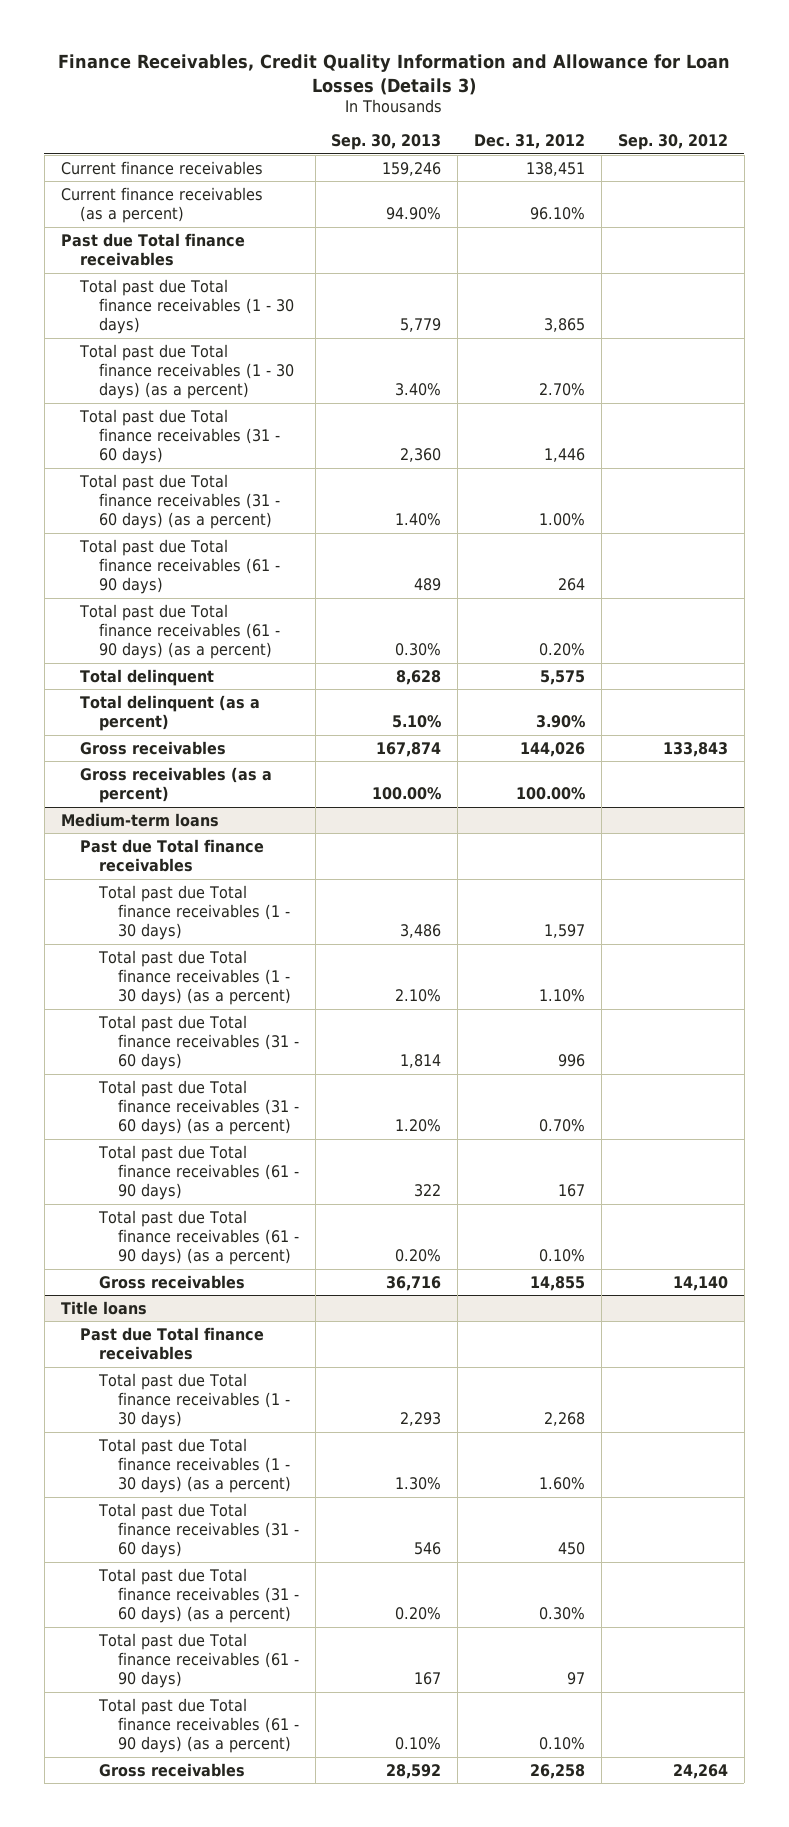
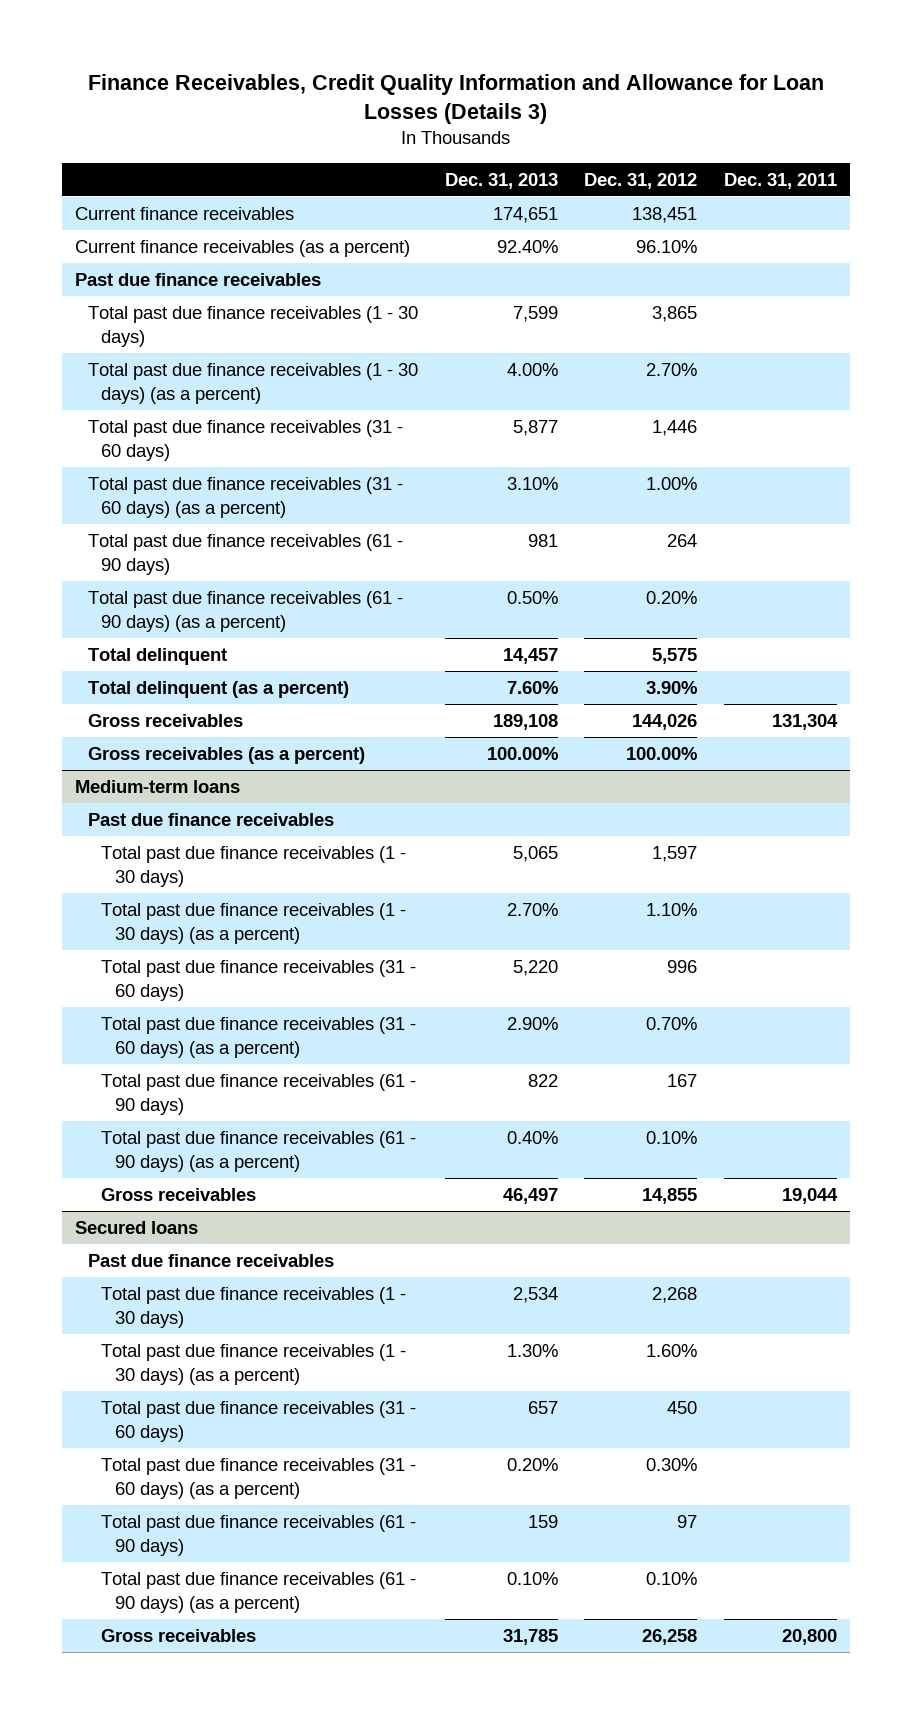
- | Sep. 30, 2013 | Dec. 31, 2012 | Sep. 30, 2012
+ | Dec. 31, 2013 | Dec. 31, 2012 | Dec. 31, 2011
- Past due Total finance receivables
- Total past due Total finance receivables (1 - 30 days) | 5,779 | 3,865 |
- Total past due Total finance receivables (1 - 30 days) (as a percent) | 3.40% | 2.70% |
- Total past due Total finance receivables (31 - 60 days) | 2,360 | 1,446 |
- Total past due Total finance receivables (31 - 60 days) (as a percent) | 1.40% | 1.00% |
- Total past due Total finance receivables (61 - 90 days) | 489 | 264 |
- Total past due Total finance receivables (61 - 90 days) (as a percent) | 0.30% | 0.20% |
+ Past due finance receivables
+ Total past due finance receivables (1 - 30 days) | 7,599 | 3,865 |
+ Total past due finance receivables (1 - 30 days) (as a percent) | 4.00% | 2.70% |
+ Total past due finance receivables (31 - 60 days) | 5,877 | 1,446 |
+ Total past due finance receivables (31 - 60 days) (as a percent) | 3.10% | 1.00% |
+ Total past due finance receivables (61 - 90 days) | 981 | 264 |
+ Total past due finance receivables (61 - 90 days) (as a percent) | 0.50% | 0.20% |
@ Medium-term loans
- Past due Total finance receivables
- Total past due Total finance receivables (1 - 30 days) | 3,486 | 1,597 |
- Total past due Total finance receivables (1 - 30 days) (as a percent) | 2.10% | 1.10% |
- Total past due Total finance receivables (31 - 60 days) | 1,814 | 996 |
- Total past due Total finance receivables (31 - 60 days) (as a percent) | 1.20% | 0.70% |
- Total past due Total finance receivables (61 - 90 days) | 322 | 167 |
- Total past due Total finance receivables (61 - 90 days) (as a percent) | 0.20% | 0.10% |
+ Past due finance receivables
+ Total past due finance receivables (1 - 30 days) | 5,065 | 1,597 |
+ Total past due finance receivables (1 - 30 days) (as a percent) | 2.70% | 1.10% |
+ Total past due finance receivables (31 - 60 days) | 5,220 | 996 |
+ Total past due finance receivables (31 - 60 days) (as a percent) | 2.90% | 0.70% |
+ Total past due finance receivables (61 - 90 days) | 822 | 167 |
+ Total past due finance receivables (61 - 90 days) (as a percent) | 0.40% | 0.10% |
- Title loans
- Past due Total finance receivables
- Total past due Total finance receivables (1 - 30 days) | 2,293 | 2,268 |
- Total past due Total finance receivables (1 - 30 days) (as a percent) | 1.30% | 1.60% |
- Total past due Total finance receivables (31 - 60 days) | 546 | 450 |
- Total past due Total finance receivables (31 - 60 days) (as a percent) | 0.20% | 0.30% |
- Total past due Total finance receivables (61 - 90 days) | 167 | 97 |
- Total past due Total finance receivables (61 - 90 days) (as a percent) | 0.10% | 0.10% |
+ Secured loans
+ Past due finance receivables
+ Total past due finance receivables (1 - 30 days) | 2,534 | 2,268 |
+ Total past due finance receivables (1 - 30 days) (as a percent) | 1.30% | 1.60% |
+ Total past due finance receivables (31 - 60 days) | 657 | 450 |
+ Total past due finance receivables (31 - 60 days) (as a percent) | 0.20% | 0.30% |
+ Total past due finance receivables (61 - 90 days) | 159 | 97 |
+ Total past due finance receivables (61 - 90 days) (as a percent) | 0.10% | 0.10% |

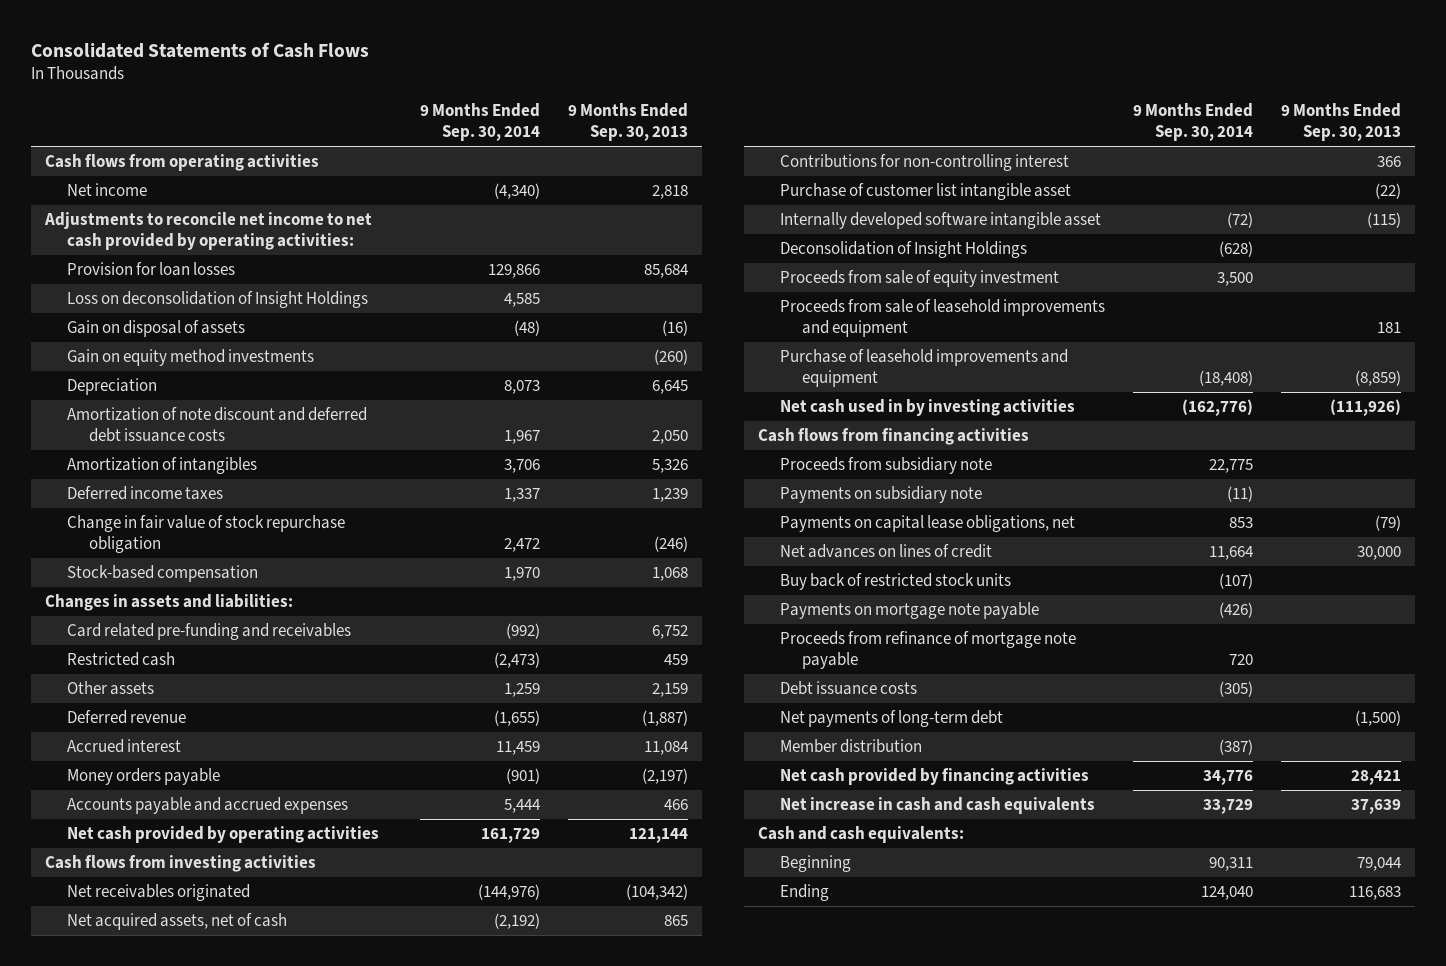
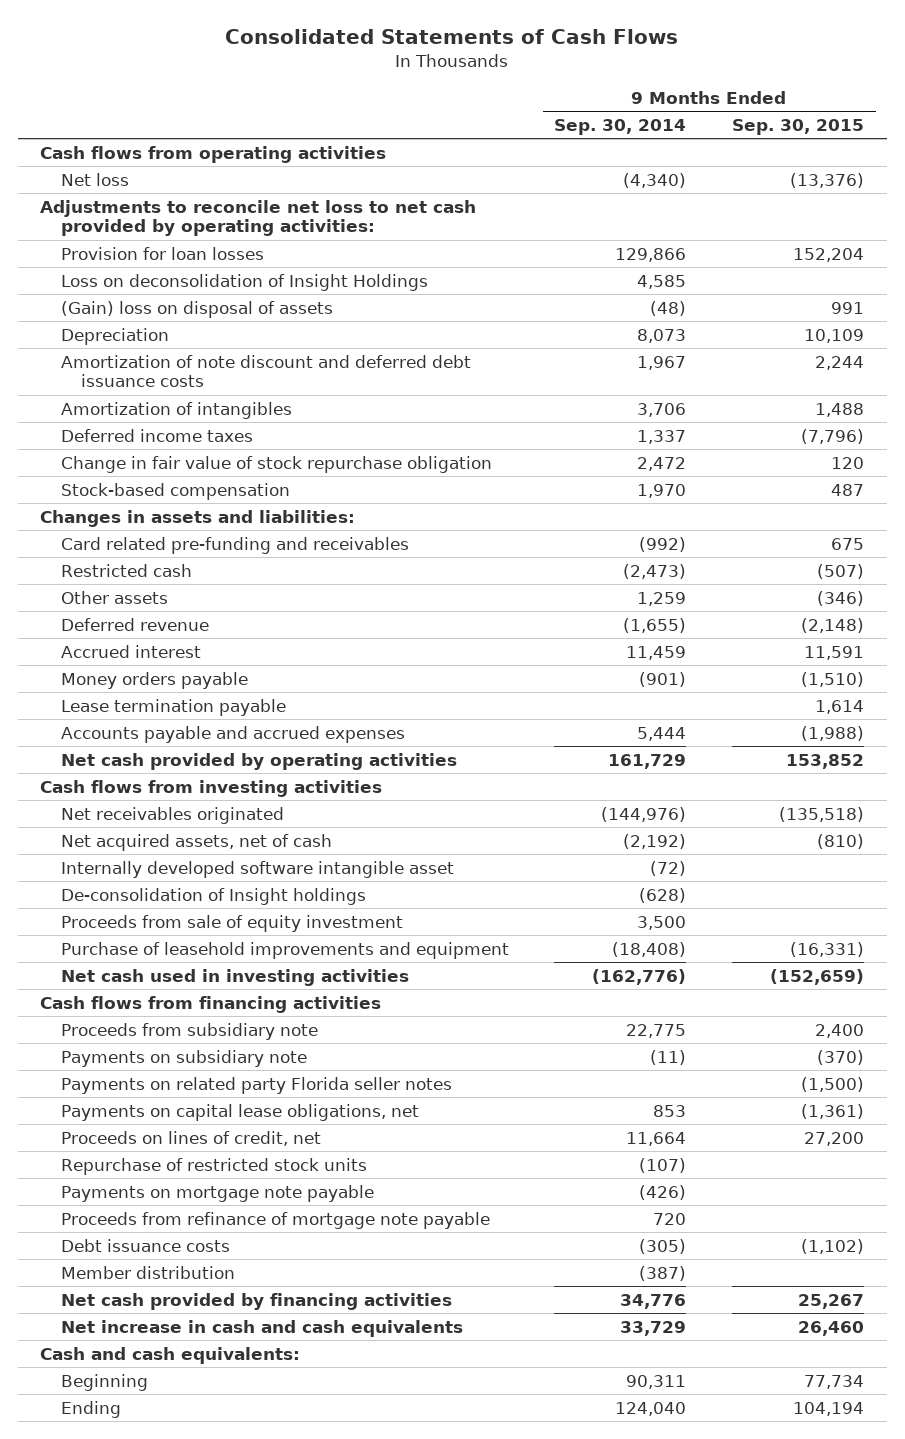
- | 9 Months Ended Sep. 30, 2014 | 9 Months Ended Sep. 30, 2013
+ | 9 Months Ended Sep. 30, 2014 | 9 Months Ended Sep. 30, 2015
- Net income | (4,340) | 2,818
- Adjustments to reconcile net income to net cash provided by operating activities:
+ Net loss | (4,340) | (13,376)
+ Adjustments to reconcile net loss to net cash provided by operating activities:
- Gain on disposal of assets | (48) | (16)
- Gain on equity method investments | | (260)
+ (Gain) loss on disposal of assets | (48) | 991
+ Lease termination payable | | 1,614
- Contributions for non-controlling interest | | 366
- Purchase of customer list intangible asset | | (22)
- Deconsolidation of Insight Holdings | (628) |
+ De-consolidation of Insight holdings | (628) |
- Proceeds from sale of leasehold improvements and equipment | | 181
- Net cash used in by investing activities | (162,776) | (111,926)
+ Net cash used in investing activities | (162,776) | (152,659)
+ Payments on related party Florida seller notes | | (1,500)
- Net advances on lines of credit | 11,664 | 30,000
- Buy back of restricted stock units | (107) |
+ Proceeds on lines of credit, net | 11,664 | 27,200
+ Repurchase of restricted stock units | (107) |
- Net payments of long-term debt | | (1,500)

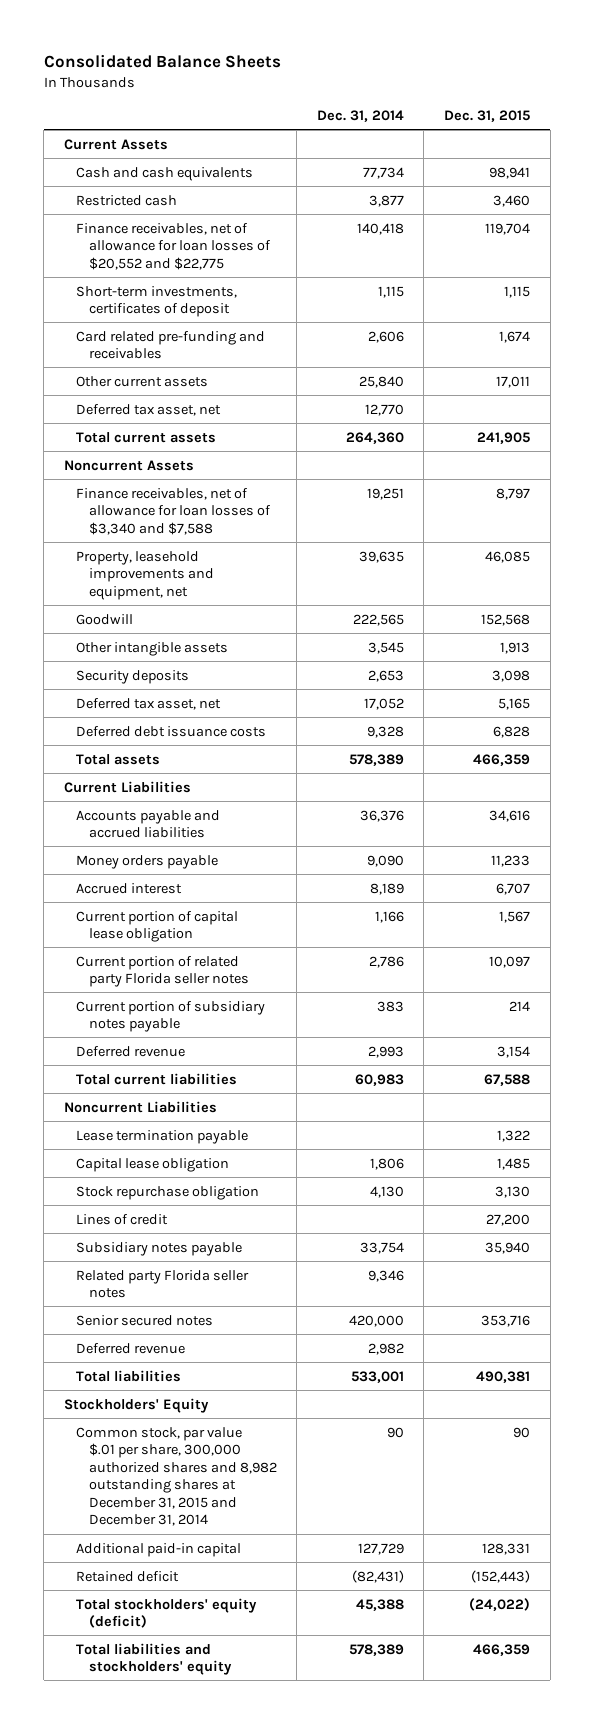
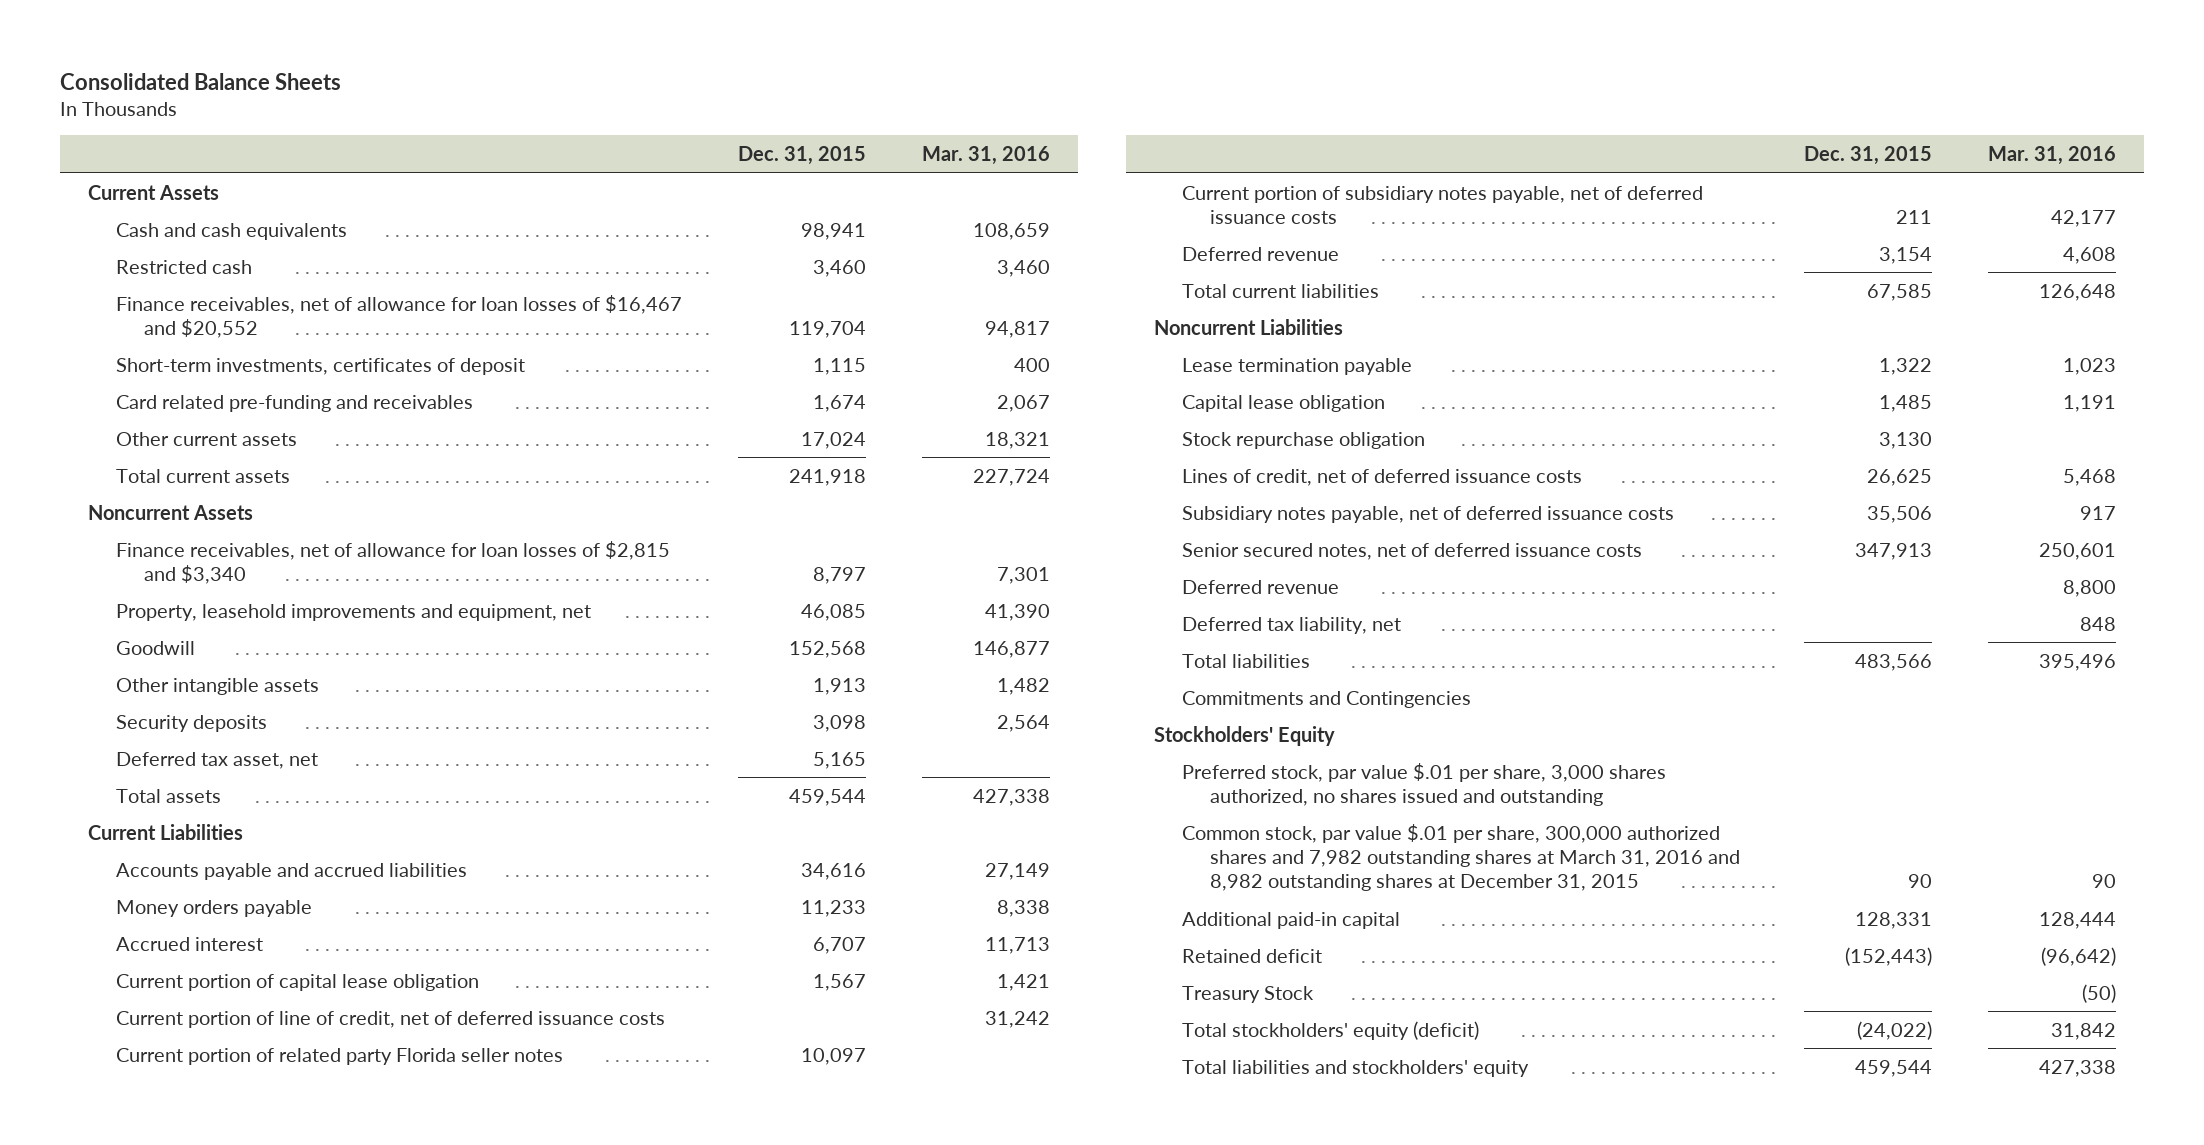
- | Dec. 31, 2014 | Dec. 31, 2015
+ | Dec. 31, 2015 | Mar. 31, 2016
- Finance receivables, net of allowance for loan losses of $20,552 and $22,775 | 140,418 | 119,704
+ Finance receivables, net of allowance for loan losses of $16,467 and $20,552 | 119,704 | 94,817
- Other current assets | 25,840 | 17,011
- Deferred tax asset, net | 12,770 |
- Total current assets | 264,360 | 241,905
+ Other current assets | 17,024 | 18,321
+ Total current assets | 241,918 | 227,724
- Finance receivables, net of allowance for loan losses of $3,340 and $7,588 | 19,251 | 8,797
+ Finance receivables, net of allowance for loan losses of $2,815 and $3,340 | 8,797 | 7,301
- Deferred debt issuance costs | 9,328 | 6,828
- Total assets | 578,389 | 466,359
+ Total assets | 459,544 | 427,338
+ Current portion of line of credit, net of deferred issuance costs | | 31,242
- Current portion of subsidiary notes payable | 383 | 214
+ Current portion of subsidiary notes payable, net of deferred issuance costs | 211 | 42,177
- Total current liabilities | 60,983 | 67,588
+ Total current liabilities | 67,585 | 126,648
- Lines of credit | | 27,200
- Subsidiary notes payable | 33,754 | 35,940
- Related party Florida seller notes | 9,346 |
- Senior secured notes | 420,000 | 353,716
+ Lines of credit, net of deferred issuance costs | 26,625 | 5,468
+ Subsidiary notes payable, net of deferred issuance costs | 35,506 | 917
+ Senior secured notes, net of deferred issuance costs | 347,913 | 250,601
- Total liabilities | 533,001 | 490,381
+ Deferred tax liability, net | | 848
+ Total liabilities | 483,566 | 395,496
+ Commitments and Contingencies
- Common stock, par value $.01 per share, 300,000 authorized shares and 8,982 outstanding shares at December 31, 2015 and December 31, 2014 | 90 | 90
+ Preferred stock, par value $.01 per share, 3,000 shares authorized, no shares issued and outstanding
+ Common stock, par value $.01 per share, 300,000 authorized shares and 7,982 outstanding shares at March 31, 2016 and 8,982 outstanding shares at December 31, 2015 | 90 | 90
+ Treasury Stock | | (50)
- Total liabilities and stockholders' equity | 578,389 | 466,359
+ Total liabilities and stockholders' equity | 459,544 | 427,338

